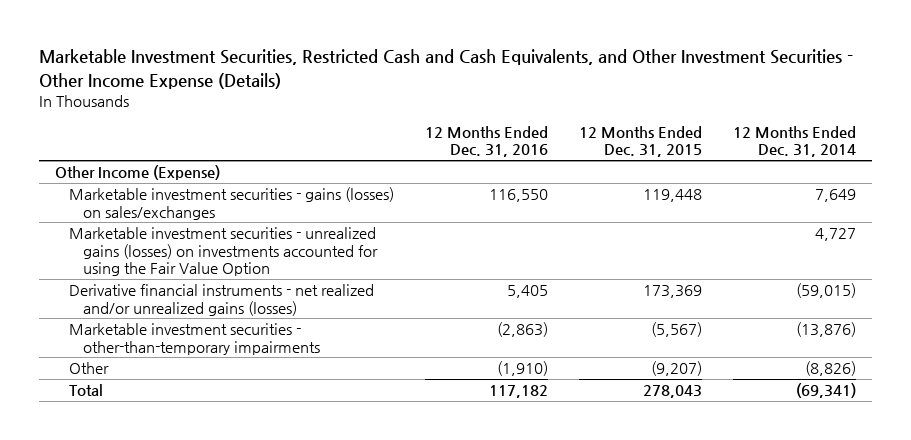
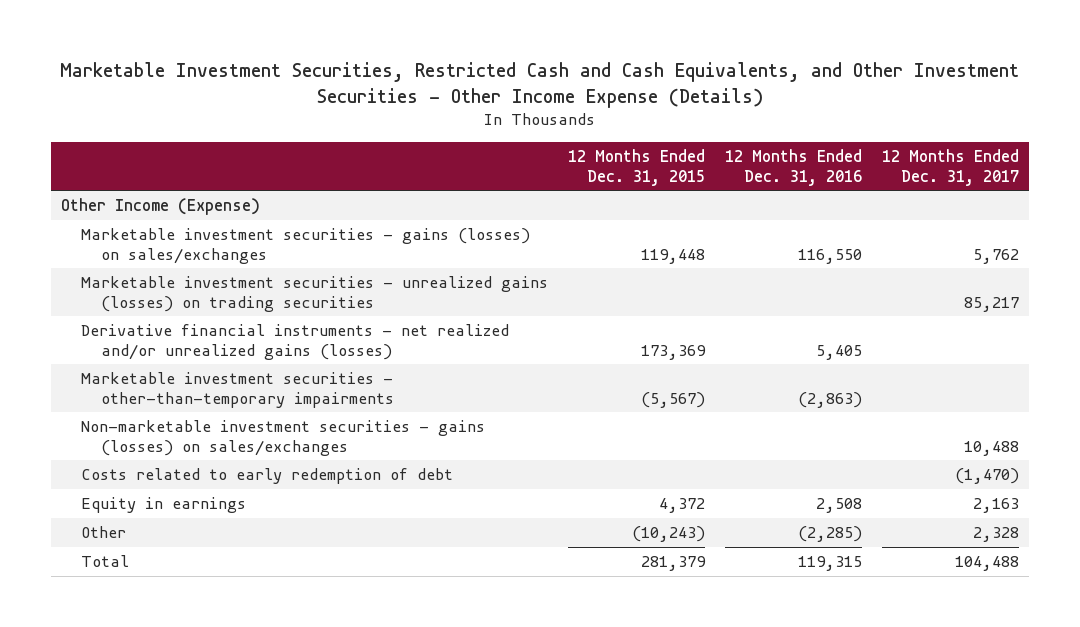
- | 12 Months Ended Dec. 31, 2016 | 12 Months Ended Dec. 31, 2015 | 12 Months Ended Dec. 31, 2014
+ | 12 Months Ended Dec. 31, 2015 | 12 Months Ended Dec. 31, 2016 | 12 Months Ended Dec. 31, 2017
- Marketable investment securities - unrealized gains (losses) on investments accounted for using the Fair Value Option | | | 4,727
+ Marketable investment securities - unrealized gains (losses) on trading securities | | | 85,217
- Other | (1,910) | (9,207) | (8,826)
- Total | 117,182 | 278,043 | (69,341)
+ Non-marketable investment securities - gains (losses) on sales/exchanges | | | 10,488
+ Costs related to early redemption of debt | | | (1,470)
+ Equity in earnings | 4,372 | 2,508 | 2,163
+ Other | (10,243) | (2,285) | 2,328
+ Total | 281,379 | 119,315 | 104,488

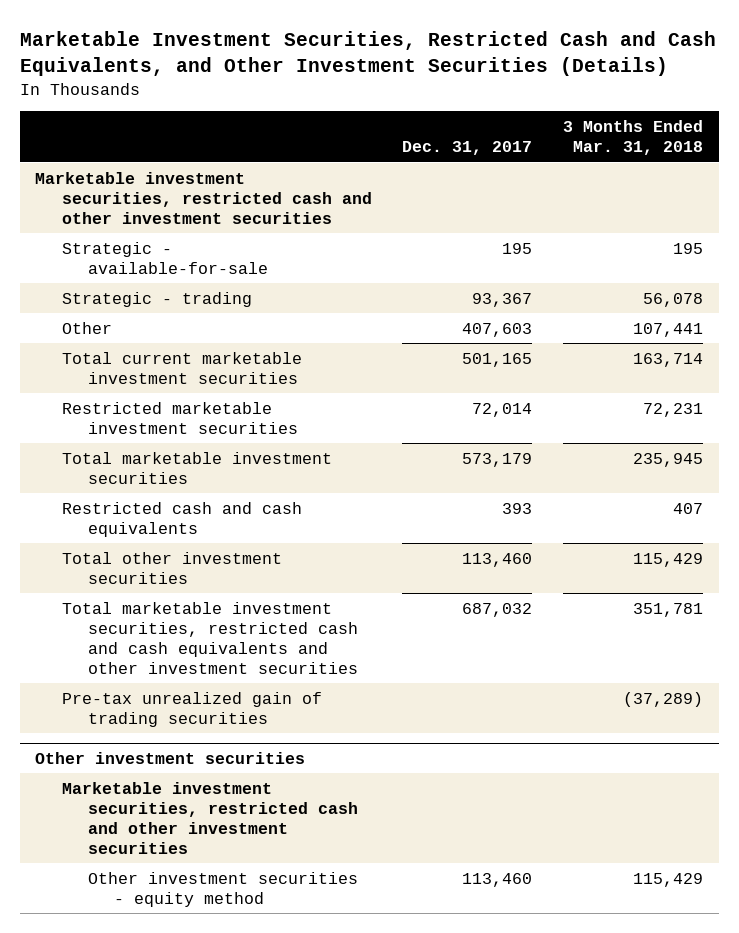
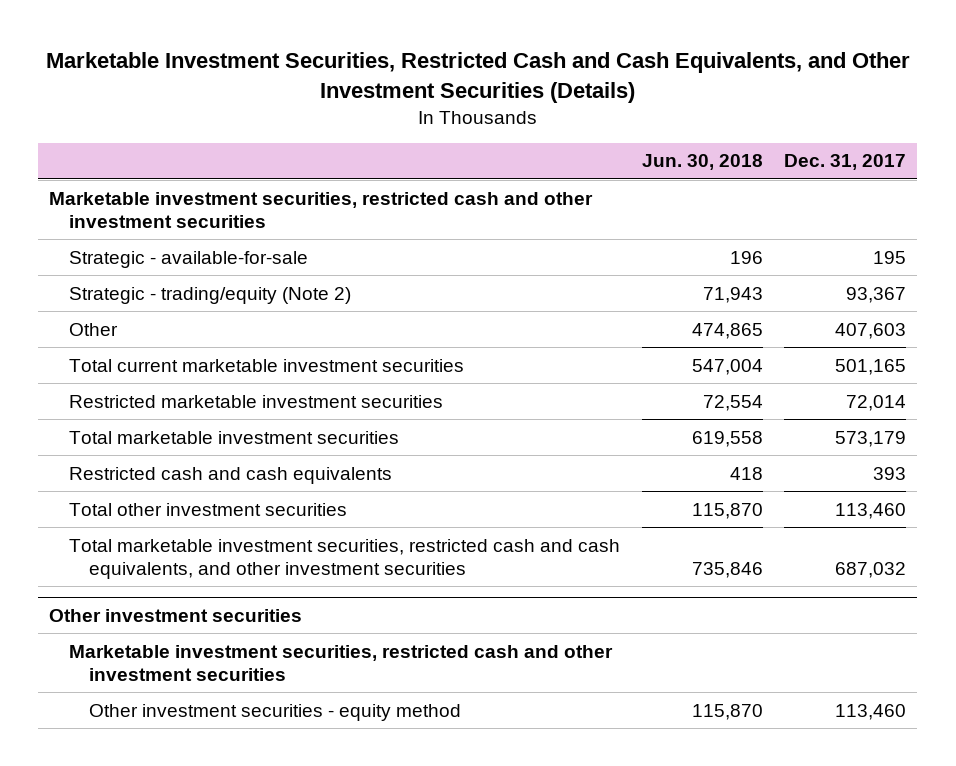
- | Dec. 31, 2017 | 3 Months Ended Mar. 31, 2018
+ | Jun. 30, 2018 | Dec. 31, 2017
- Strategic - trading | 93,367 | 56,078
+ Strategic - trading/equity (Note 2) | 71,943 | 93,367
- Total marketable investment securities, restricted cash and cash equivalents and other investment securities | 687,032 | 351,781
- Pre-tax unrealized gain of trading securities | | (37,289)
+ Total marketable investment securities, restricted cash and cash equivalents, and other investment securities | 735,846 | 687,032

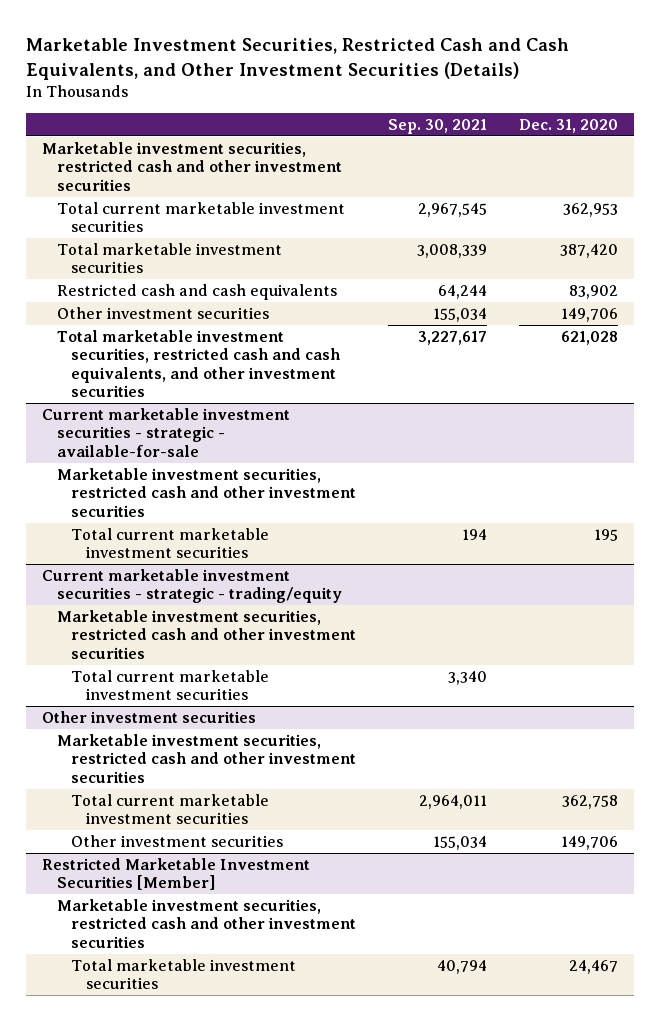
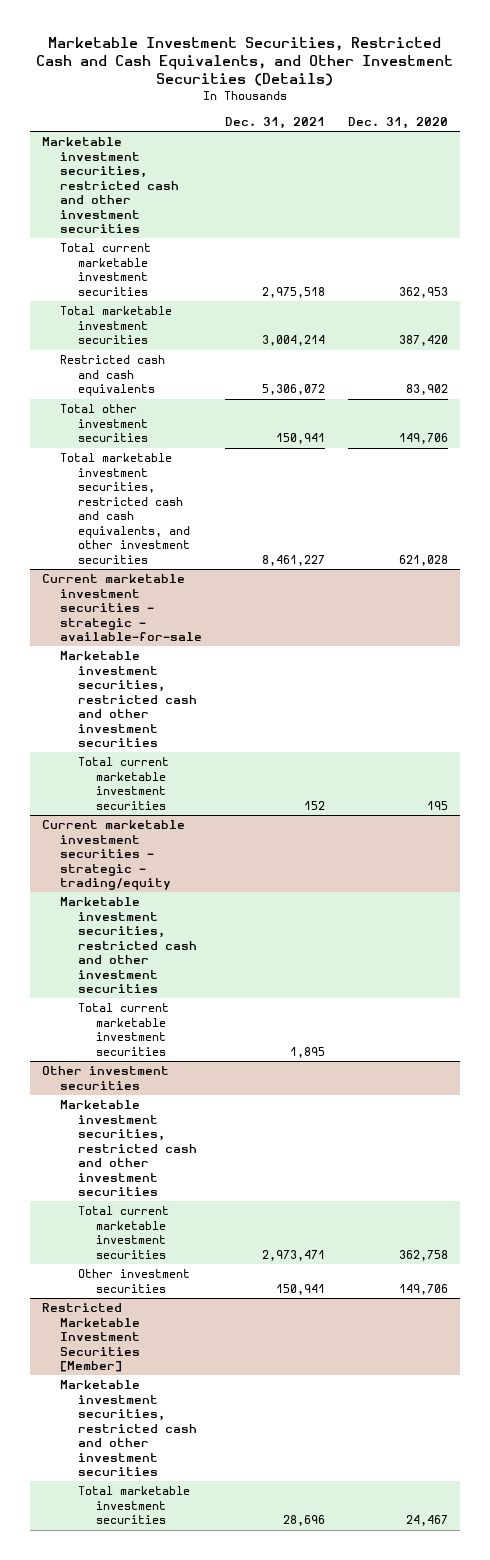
- | Sep. 30, 2021 | Dec. 31, 2020
+ | Dec. 31, 2021 | Dec. 31, 2020
- Other investment securities | 155,034 | 149,706
+ Total other investment securities | 150,941 | 149,706

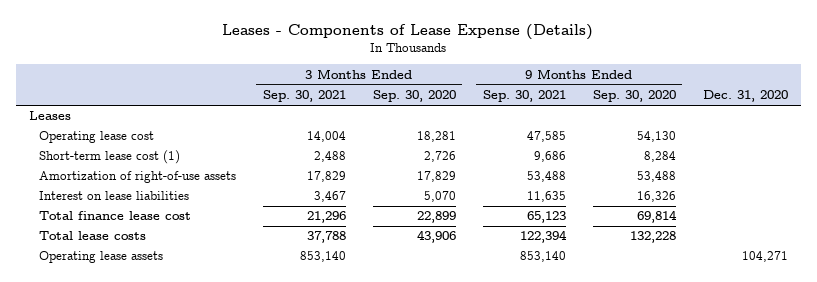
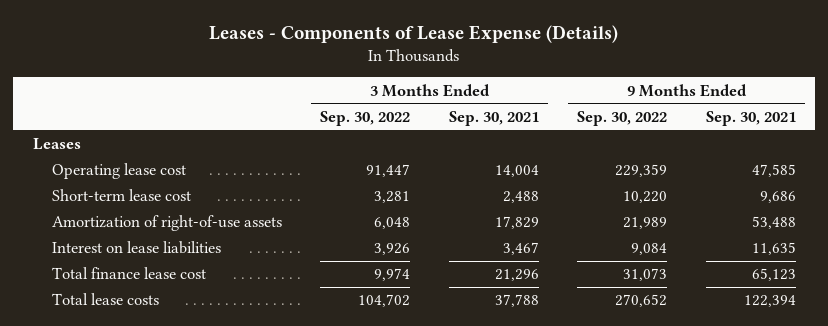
- | 3 Months Ended Sep. 30, 2021 | 3 Months Ended Sep. 30, 2020 | 9 Months Ended Sep. 30, 2021 | 9 Months Ended Sep. 30, 2020 | Dec. 31, 2020
+ | 3 Months Ended Sep. 30, 2022 | 3 Months Ended Sep. 30, 2021 | 9 Months Ended Sep. 30, 2022 | 9 Months Ended Sep. 30, 2021
- Short-term lease cost (1) | 2,488 | 2,726 | 9,686 | 8,284 |
+ Short-term lease cost | 3,281 | 2,488 | 10,220 | 9,686
- Operating lease assets | 853,140 | | 853,140 | | 104,271

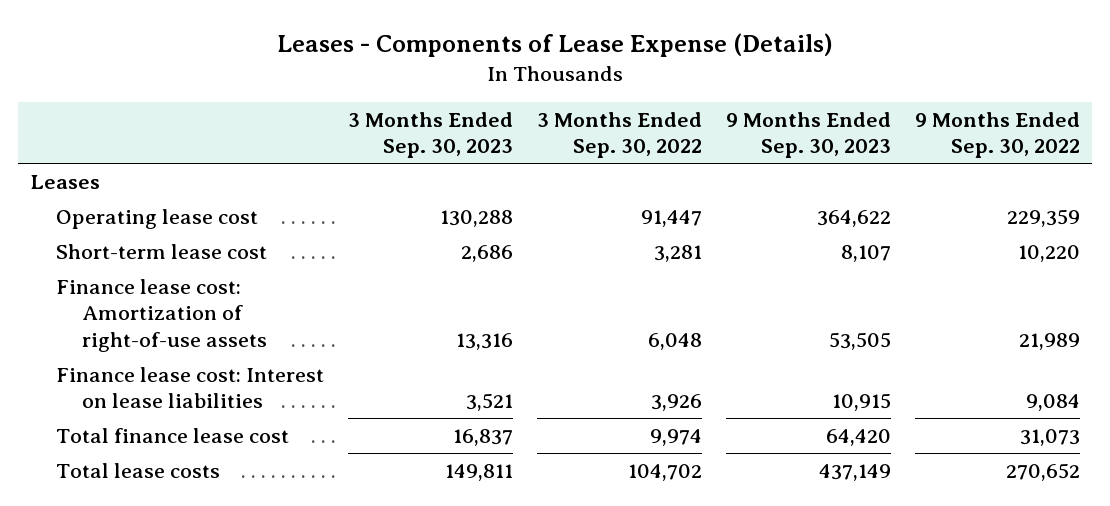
- | 3 Months Ended Sep. 30, 2022 | 3 Months Ended Sep. 30, 2021 | 9 Months Ended Sep. 30, 2022 | 9 Months Ended Sep. 30, 2021
+ | 3 Months Ended Sep. 30, 2023 | 3 Months Ended Sep. 30, 2022 | 9 Months Ended Sep. 30, 2023 | 9 Months Ended Sep. 30, 2022
- Amortization of right-of-use assets | 6,048 | 17,829 | 21,989 | 53,488
- Interest on lease liabilities | 3,926 | 3,467 | 9,084 | 11,635
+ Finance lease cost: Amortization of right-of-use assets | 13,316 | 6,048 | 53,505 | 21,989
+ Finance lease cost: Interest on lease liabilities | 3,521 | 3,926 | 10,915 | 9,084

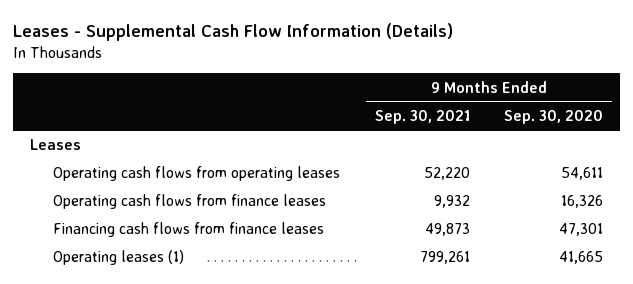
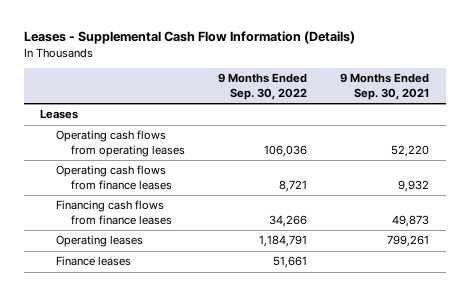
- | 9 Months Ended Sep. 30, 2021 | 9 Months Ended Sep. 30, 2020
+ | 9 Months Ended Sep. 30, 2022 | 9 Months Ended Sep. 30, 2021
- Operating leases (1) | 799,261 | 41,665
+ Operating leases | 1,184,791 | 799,261
+ Finance leases | 51,661 |

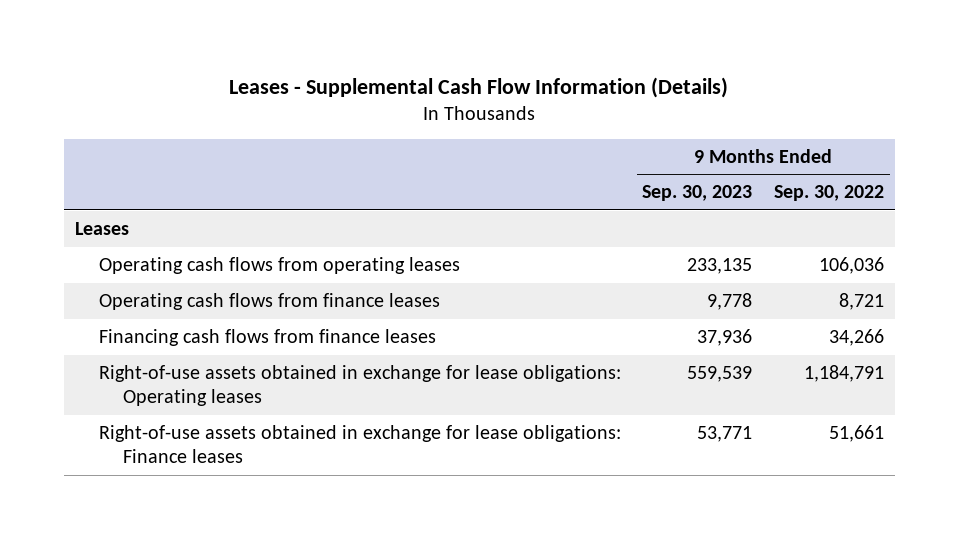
- | 9 Months Ended Sep. 30, 2022 | 9 Months Ended Sep. 30, 2021
+ | 9 Months Ended Sep. 30, 2023 | 9 Months Ended Sep. 30, 2022
- Operating leases | 1,184,791 | 799,261
- Finance leases | 51,661 |
+ Right-of-use assets obtained in exchange for lease obligations: Operating leases | 559,539 | 1,184,791
+ Right-of-use assets obtained in exchange for lease obligations: Finance leases | 53,771 | 51,661

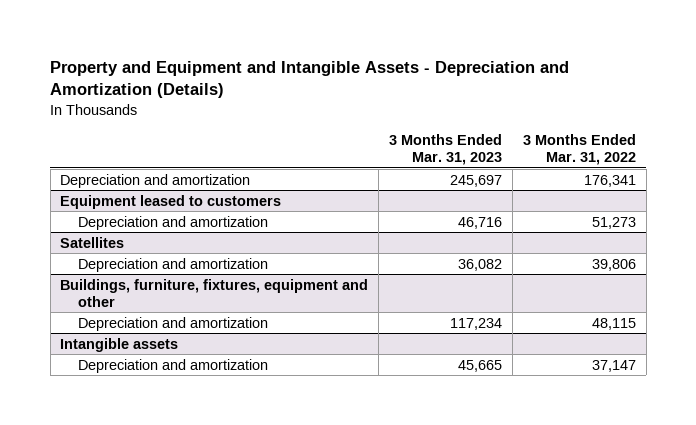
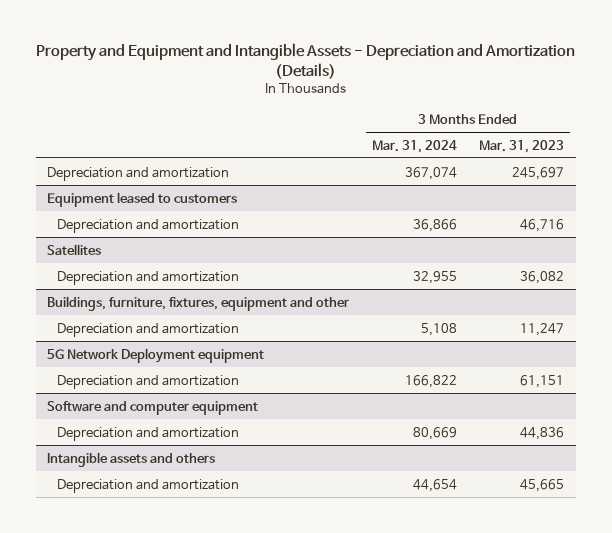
- | 3 Months Ended Mar. 31, 2023 | 3 Months Ended Mar. 31, 2022
+ | 3 Months Ended Mar. 31, 2024 | 3 Months Ended Mar. 31, 2023
@ Buildings, furniture, fixtures, equipment and other
- Depreciation and amortization | 117,234 | 48,115
- Intangible assets
@ Buildings, furniture, fixtures, equipment and other
+ Depreciation and amortization | 5,108 | 11,247
+ 5G Network Deployment equipment
+ Depreciation and amortization | 166,822 | 61,151
+ Software and computer equipment
+ Depreciation and amortization | 80,669 | 44,836
+ Intangible assets and others

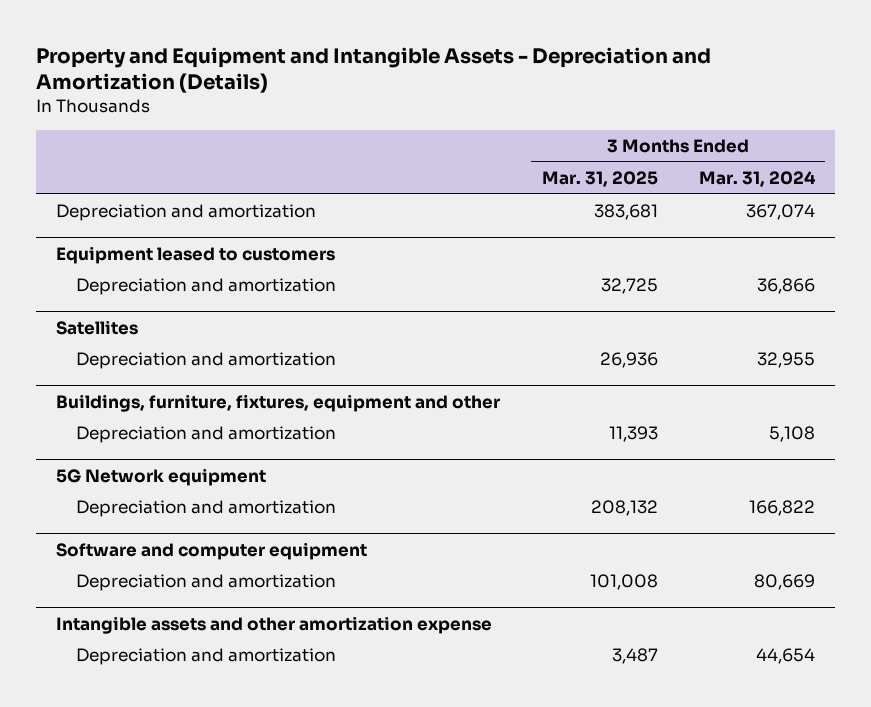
- | 3 Months Ended Mar. 31, 2024 | 3 Months Ended Mar. 31, 2023
+ | 3 Months Ended Mar. 31, 2025 | 3 Months Ended Mar. 31, 2024
- 5G Network Deployment equipment
+ 5G Network equipment
- Intangible assets and others
+ Intangible assets and other amortization expense

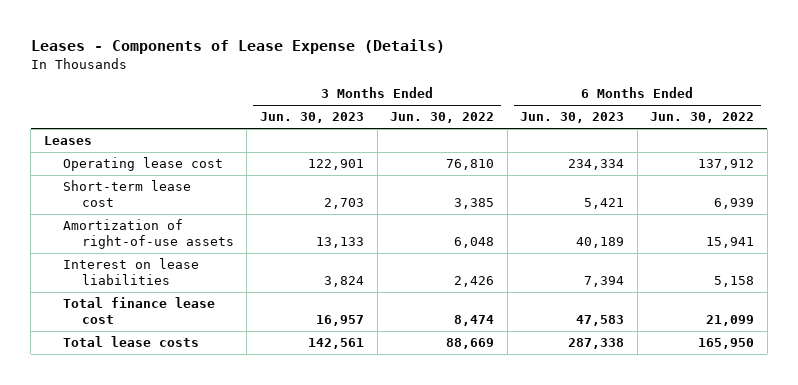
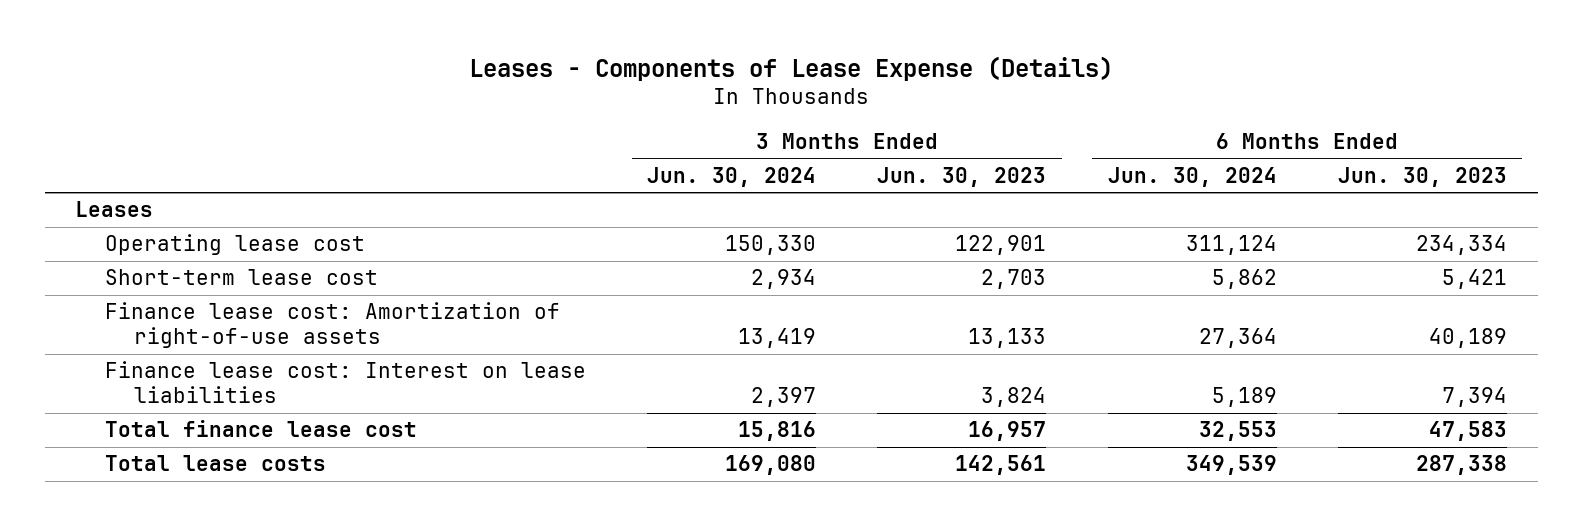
- | 3 Months Ended Jun. 30, 2023 | 3 Months Ended Jun. 30, 2022 | 6 Months Ended Jun. 30, 2023 | 6 Months Ended Jun. 30, 2022
+ | 3 Months Ended Jun. 30, 2024 | 3 Months Ended Jun. 30, 2023 | 6 Months Ended Jun. 30, 2024 | 6 Months Ended Jun. 30, 2023
- Amortization of right-of-use assets | 13,133 | 6,048 | 40,189 | 15,941
- Interest on lease liabilities | 3,824 | 2,426 | 7,394 | 5,158
+ Finance lease cost: Amortization of right-of-use assets | 13,419 | 13,133 | 27,364 | 40,189
+ Finance lease cost: Interest on lease liabilities | 2,397 | 3,824 | 5,189 | 7,394

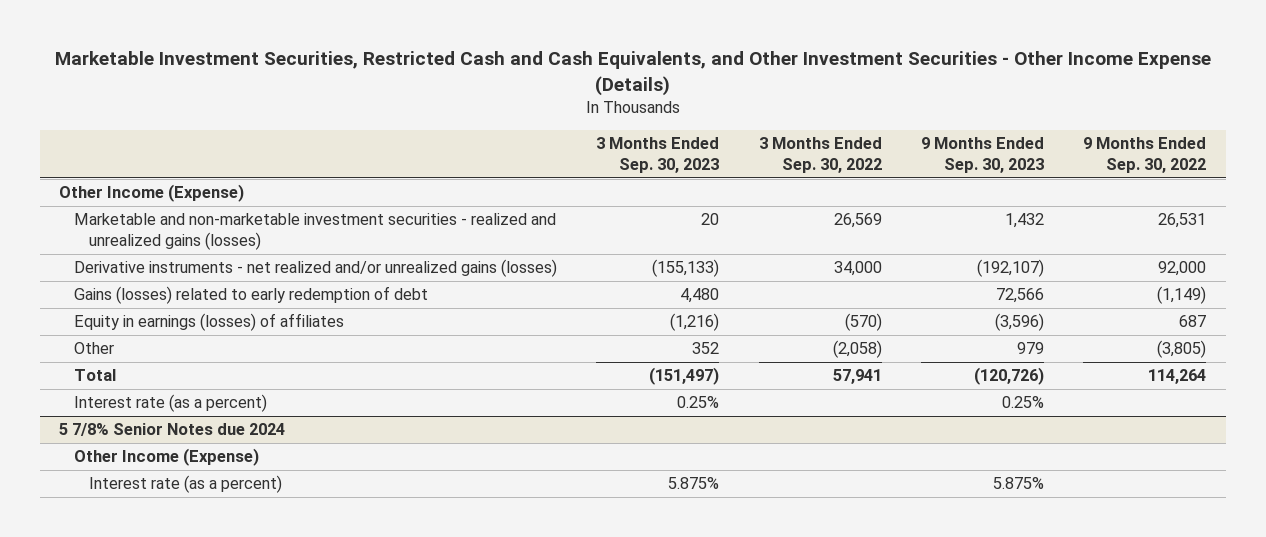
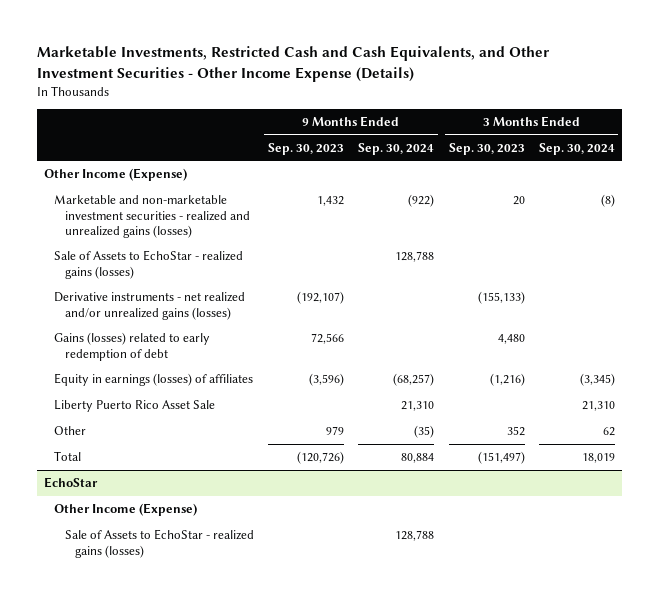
- Marketable Investment Securities, Restricted Cash and Cash Equivalents, and Other Investment Securities - Other Income Expense (Details)
+ Marketable Investments, Restricted Cash and Cash Equivalents, and Other Investment Securities - Other Income Expense (Details)
- | 3 Months Ended Sep. 30, 2023 | 3 Months Ended Sep. 30, 2022 | 9 Months Ended Sep. 30, 2023 | 9 Months Ended Sep. 30, 2022
+ | 9 Months Ended Sep. 30, 2023 | 9 Months Ended Sep. 30, 2024 | 3 Months Ended Sep. 30, 2023 | 3 Months Ended Sep. 30, 2024
+ Sale of Assets to EchoStar - realized gains (losses) | | 128,788 | |
+ Liberty Puerto Rico Asset Sale | | 21,310 | | 21,310
- Interest rate (as a percent) | 0.25% | | 0.25% |
- 5 7/8% Senior Notes due 2024
+ EchoStar
- Interest rate (as a percent) | 5.875% | | 5.875% |
+ Sale of Assets to EchoStar - realized gains (losses) | | 128,788 | |

